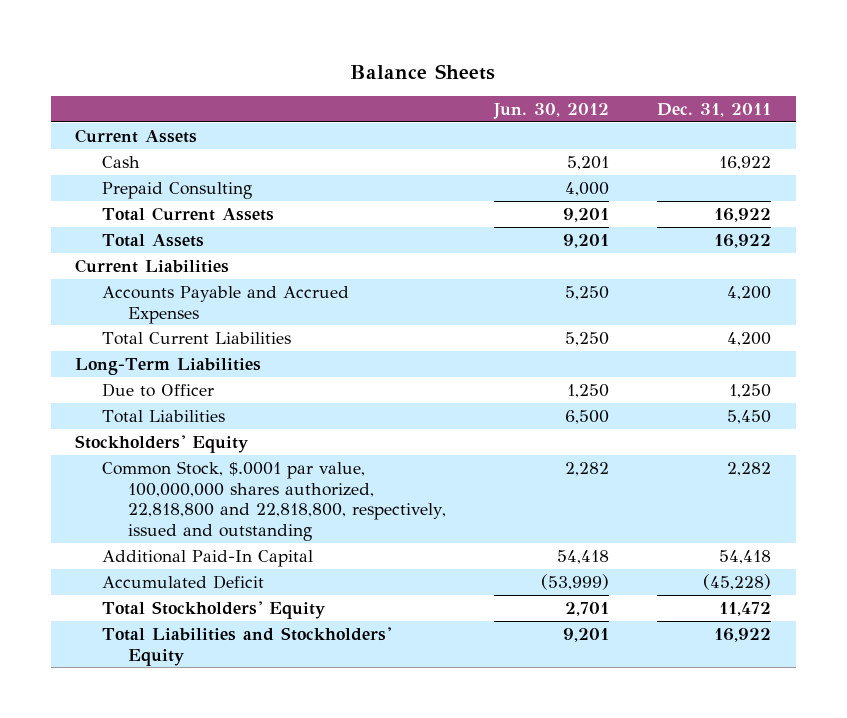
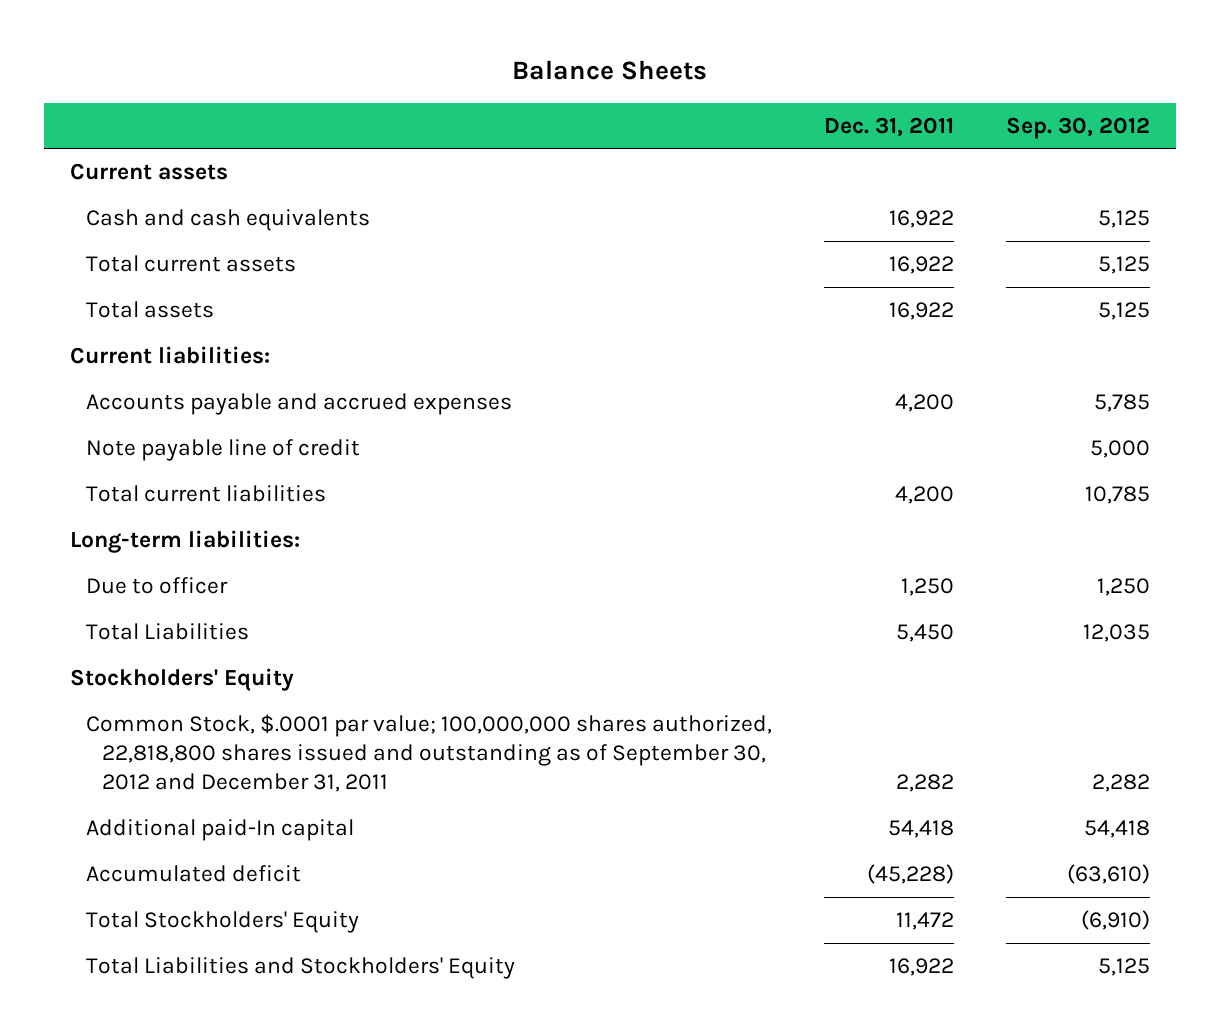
- | Jun. 30, 2012 | Dec. 31, 2011
+ | Dec. 31, 2011 | Sep. 30, 2012
- Current Assets
- Cash | 5,201 | 16,922
- Prepaid Consulting | 4,000 |
- Total Current Assets | 9,201 | 16,922
- Total Assets | 9,201 | 16,922
- Current Liabilities
- Accounts Payable and Accrued Expenses | 5,250 | 4,200
- Total Current Liabilities | 5,250 | 4,200
- Long-Term Liabilities
- Due to Officer | 1,250 | 1,250
+ Current assets
+ Cash and cash equivalents | 16,922 | 5,125
+ Total current assets | 16,922 | 5,125
+ Total assets | 16,922 | 5,125
+ Current liabilities:
+ Accounts payable and accrued expenses | 4,200 | 5,785
+ Note payable line of credit | | 5,000
+ Total current liabilities | 4,200 | 10,785
+ Long-term liabilities:
+ Due to officer | 1,250 | 1,250
- Common Stock, $.0001 par value, 100,000,000 shares authorized, 22,818,800 and 22,818,800, respectively, issued and outstanding | 2,282 | 2,282
- Additional Paid-In Capital | 54,418 | 54,418
- Accumulated Deficit | (53,999) | (45,228)
+ Common Stock, $.0001 par value; 100,000,000 shares authorized, 22,818,800 shares issued and outstanding as of September 30, 2012 and December 31, 2011 | 2,282 | 2,282
+ Additional paid-In capital | 54,418 | 54,418
+ Accumulated deficit | (45,228) | (63,610)

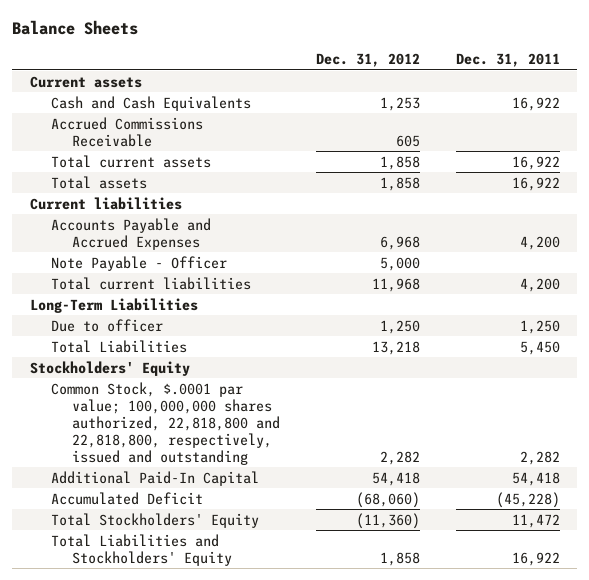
- | Dec. 31, 2011 | Sep. 30, 2012
+ | Dec. 31, 2012 | Dec. 31, 2011
- Cash and cash equivalents | 16,922 | 5,125
+ Cash and Cash Equivalents | 1,253 | 16,922
+ Accrued Commissions Receivable | 605 |
- Current liabilities:
- Accounts payable and accrued expenses | 4,200 | 5,785
- Note payable line of credit | | 5,000
+ Current liabilities
+ Accounts Payable and Accrued Expenses | 6,968 | 4,200
+ Note Payable - Officer | 5,000 |
- Long-term liabilities:
+ Long-Term Liabilities
- Common Stock, $.0001 par value; 100,000,000 shares authorized, 22,818,800 shares issued and outstanding as of September 30, 2012 and December 31, 2011 | 2,282 | 2,282
- Additional paid-In capital | 54,418 | 54,418
- Accumulated deficit | (45,228) | (63,610)
+ Common Stock, $.0001 par value; 100,000,000 shares authorized, 22,818,800 and 22,818,800, respectively, issued and outstanding | 2,282 | 2,282
+ Additional Paid-In Capital | 54,418 | 54,418
+ Accumulated Deficit | (68,060) | (45,228)

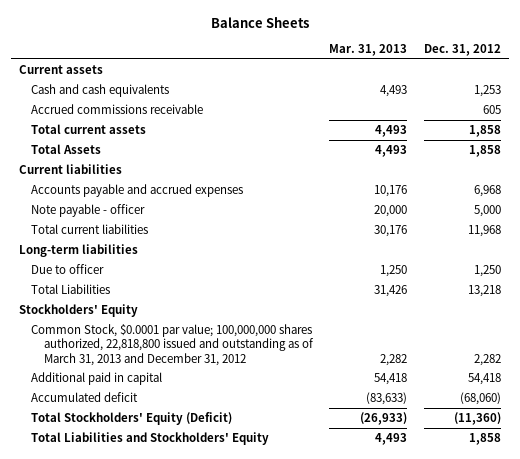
- | Dec. 31, 2012 | Dec. 31, 2011
+ | Mar. 31, 2013 | Dec. 31, 2012
- Cash and Cash Equivalents | 1,253 | 16,922
- Accrued Commissions Receivable | 605 |
+ Cash and cash equivalents | 4,493 | 1,253
+ Accrued commissions receivable | | 605
- Total assets | 1,858 | 16,922
+ Total Assets | 4,493 | 1,858
- Accounts Payable and Accrued Expenses | 6,968 | 4,200
- Note Payable - Officer | 5,000 |
+ Accounts payable and accrued expenses | 10,176 | 6,968
+ Note payable - officer | 20,000 | 5,000
- Long-Term Liabilities
+ Long-term liabilities
- Common Stock, $.0001 par value; 100,000,000 shares authorized, 22,818,800 and 22,818,800, respectively, issued and outstanding | 2,282 | 2,282
- Additional Paid-In Capital | 54,418 | 54,418
- Accumulated Deficit | (68,060) | (45,228)
- Total Stockholders' Equity | (11,360) | 11,472
+ Common Stock, $0.0001 par value; 100,000,000 shares authorized, 22,818,800 issued and outstanding as of March 31, 2013 and December 31, 2012 | 2,282 | 2,282
+ Additional paid in capital | 54,418 | 54,418
+ Accumulated deficit | (83,633) | (68,060)
+ Total Stockholders' Equity (Deficit) | (26,933) | (11,360)

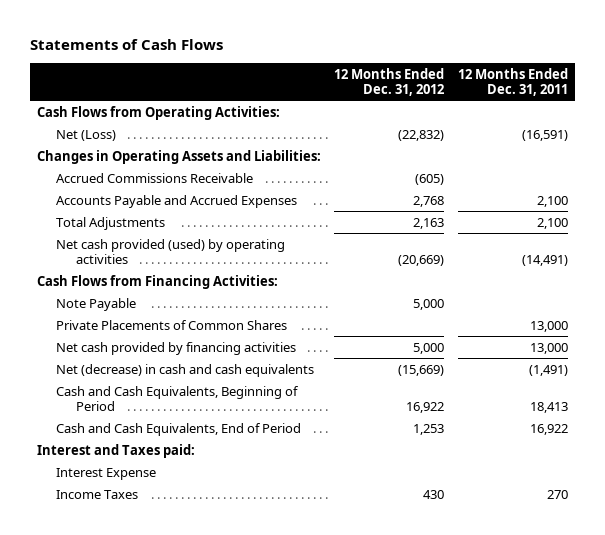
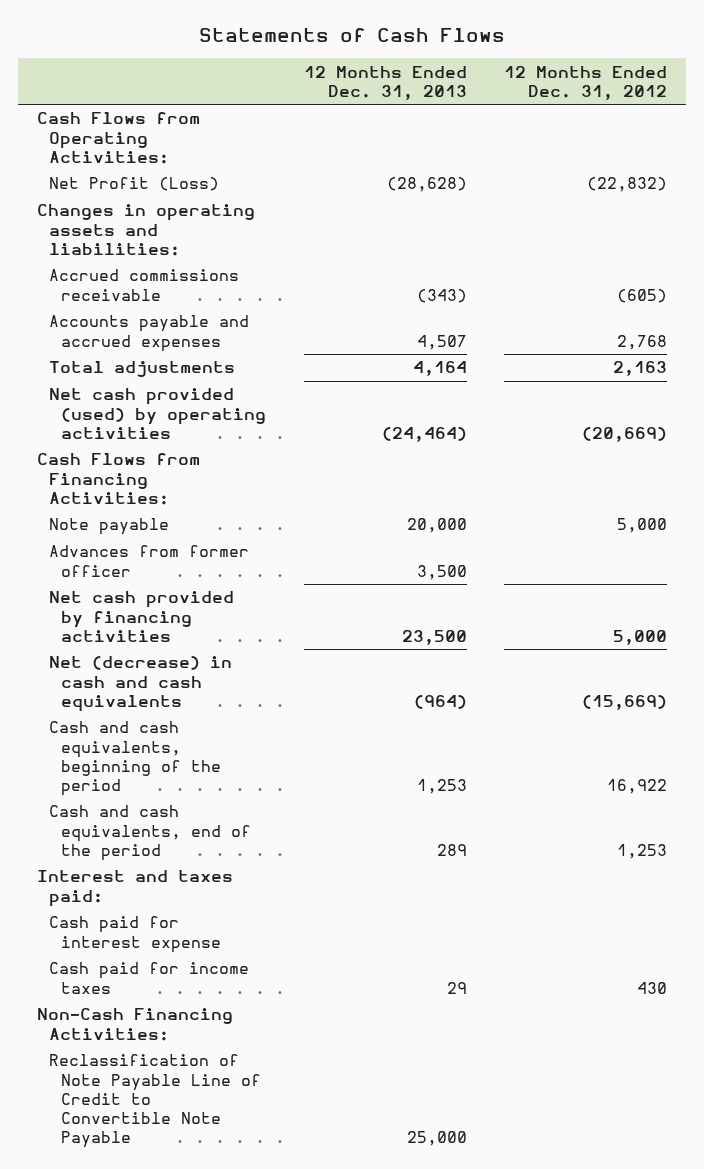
- | 12 Months Ended Dec. 31, 2012 | 12 Months Ended Dec. 31, 2011
+ | 12 Months Ended Dec. 31, 2013 | 12 Months Ended Dec. 31, 2012
- Net (Loss) | (22,832) | (16,591)
- Changes in Operating Assets and Liabilities:
- Accrued Commissions Receivable | (605) |
- Accounts Payable and Accrued Expenses | 2,768 | 2,100
- Total Adjustments | 2,163 | 2,100
+ Net Profit (Loss) | (28,628) | (22,832)
+ Changes in operating assets and liabilities:
+ Accrued commissions receivable | (343) | (605)
+ Accounts payable and accrued expenses | 4,507 | 2,768
+ Total adjustments | 4,164 | 2,163
- Note Payable | 5,000 |
- Private Placements of Common Shares | | 13,000
+ Note payable | 20,000 | 5,000
+ Advances from former officer | 3,500 |
- Cash and Cash Equivalents, Beginning of Period | 16,922 | 18,413
- Cash and Cash Equivalents, End of Period | 1,253 | 16,922
- Interest and Taxes paid:
- Interest Expense
- Income Taxes | 430 | 270
+ Cash and cash equivalents, beginning of the period | 1,253 | 16,922
+ Cash and cash equivalents, end of the period | 289 | 1,253
+ Interest and taxes paid:
+ Cash paid for interest expense
+ Cash paid for income taxes | 29 | 430
+ Non-Cash Financing Activities:
+ Reclassification of Note Payable Line of Credit to Convertible Note Payable | 25,000 |

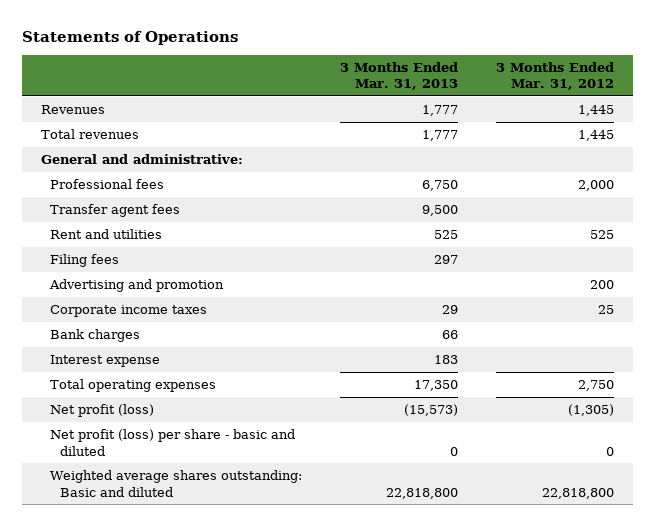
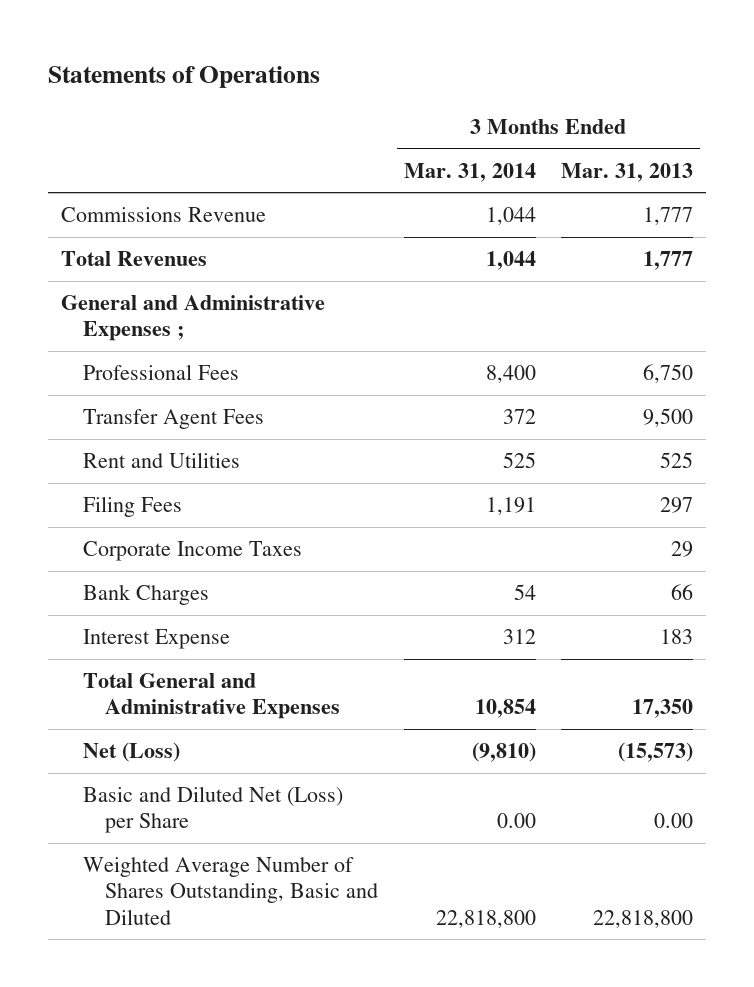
- | 3 Months Ended Mar. 31, 2013 | 3 Months Ended Mar. 31, 2012
+ | 3 Months Ended Mar. 31, 2014 | 3 Months Ended Mar. 31, 2013
- Revenues | 1,777 | 1,445
- Total revenues | 1,777 | 1,445
- General and administrative:
- Professional fees | 6,750 | 2,000
- Transfer agent fees | 9,500 |
- Rent and utilities | 525 | 525
- Filing fees | 297 |
- Advertising and promotion | | 200
- Corporate income taxes | 29 | 25
- Bank charges | 66 |
- Interest expense | 183 |
- Total operating expenses | 17,350 | 2,750
- Net profit (loss) | (15,573) | (1,305)
- Net profit (loss) per share - basic and diluted | 0 | 0
- Weighted average shares outstanding: Basic and diluted | 22,818,800 | 22,818,800
+ Commissions Revenue | 1,044 | 1,777
+ Total Revenues | 1,044 | 1,777
+ General and Administrative Expenses ;
+ Professional Fees | 8,400 | 6,750
+ Transfer Agent Fees | 372 | 9,500
+ Rent and Utilities | 525 | 525
+ Filing Fees | 1,191 | 297
+ Corporate Income Taxes | | 29
+ Bank Charges | 54 | 66
+ Interest Expense | 312 | 183
+ Total General and Administrative Expenses | 10,854 | 17,350
+ Net (Loss) | (9,810) | (15,573)
+ Basic and Diluted Net (Loss) per Share | 0.00 | 0.00
+ Weighted Average Number of Shares Outstanding, Basic and Diluted | 22,818,800 | 22,818,800

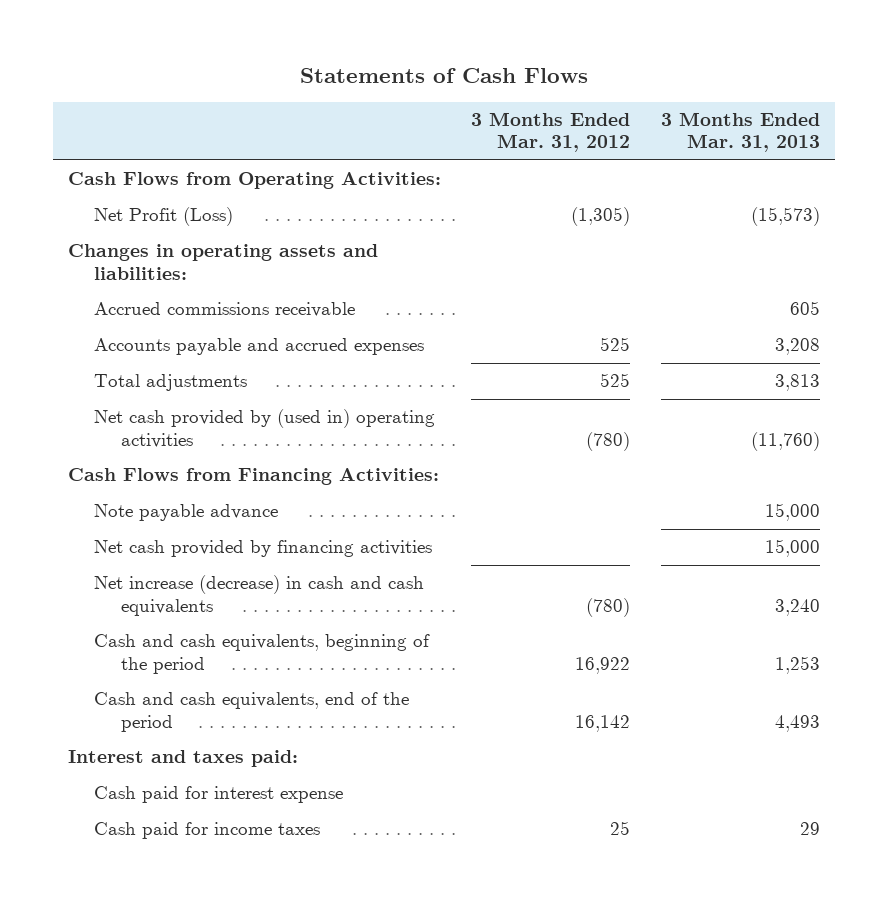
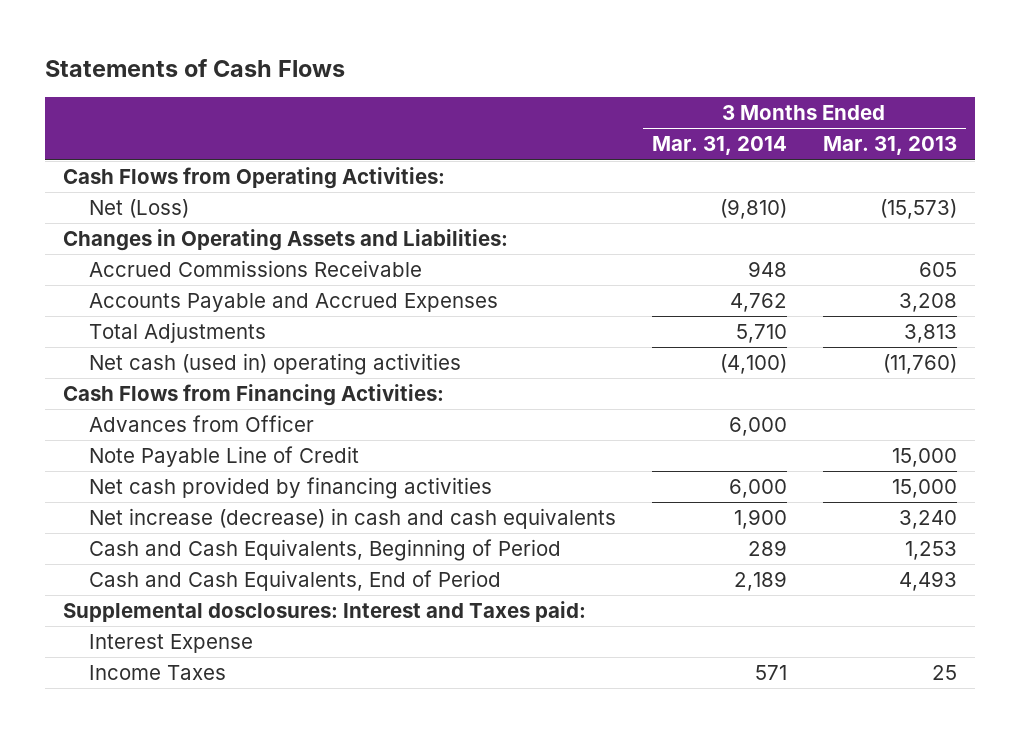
- | 3 Months Ended Mar. 31, 2012 | 3 Months Ended Mar. 31, 2013
+ | 3 Months Ended Mar. 31, 2014 | 3 Months Ended Mar. 31, 2013
- Net Profit (Loss) | (1,305) | (15,573)
- Changes in operating assets and liabilities:
- Accrued commissions receivable | | 605
- Accounts payable and accrued expenses | 525 | 3,208
- Total adjustments | 525 | 3,813
- Net cash provided by (used in) operating activities | (780) | (11,760)
+ Net (Loss) | (9,810) | (15,573)
+ Changes in Operating Assets and Liabilities:
+ Accrued Commissions Receivable | 948 | 605
+ Accounts Payable and Accrued Expenses | 4,762 | 3,208
+ Total Adjustments | 5,710 | 3,813
+ Net cash (used in) operating activities | (4,100) | (11,760)
- Note payable advance | | 15,000
+ Advances from Officer | 6,000 |
+ Note Payable Line of Credit | | 15,000
- Cash and cash equivalents, beginning of the period | 16,922 | 1,253
- Cash and cash equivalents, end of the period | 16,142 | 4,493
- Interest and taxes paid:
- Cash paid for interest expense
- Cash paid for income taxes | 25 | 29
+ Cash and Cash Equivalents, Beginning of Period | 289 | 1,253
+ Cash and Cash Equivalents, End of Period | 2,189 | 4,493
+ Supplemental dosclosures: Interest and Taxes paid:
+ Interest Expense
+ Income Taxes | 571 | 25

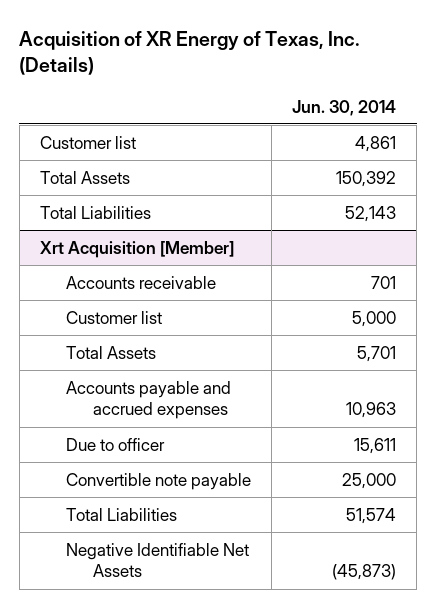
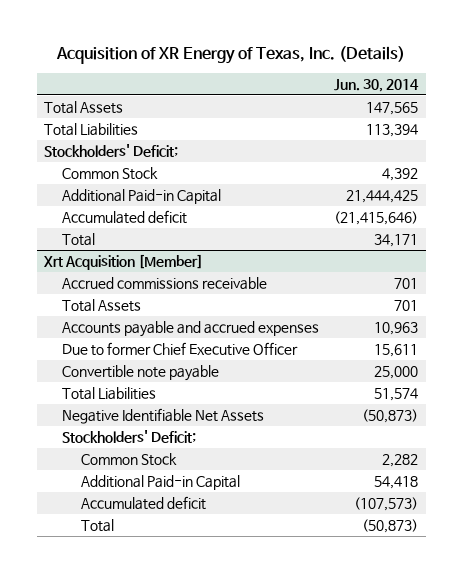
- Customer list | 4,861
- Total Assets | 150,392
- Total Liabilities | 52,143
+ Total Assets | 147,565
+ Total Liabilities | 113,394
+ Stockholders' Deficit;
+ Common Stock | 4,392
+ Additional Paid-in Capital | 21,444,425
+ Accumulated deficit | (21,415,646)
+ Total | 34,171
@ Xrt Acquisition [Member]
- Accounts receivable | 701
- Customer list | 5,000
- Total Assets | 5,701
+ Accrued commissions receivable | 701
+ Total Assets | 701
- Due to officer | 15,611
+ Due to former Chief Executive Officer | 15,611
- Negative Identifiable Net Assets | (45,873)
+ Negative Identifiable Net Assets | (50,873)
+ Stockholders' Deficit;
+ Common Stock | 2,282
+ Additional Paid-in Capital | 54,418
+ Accumulated deficit | (107,573)
+ Total | (50,873)

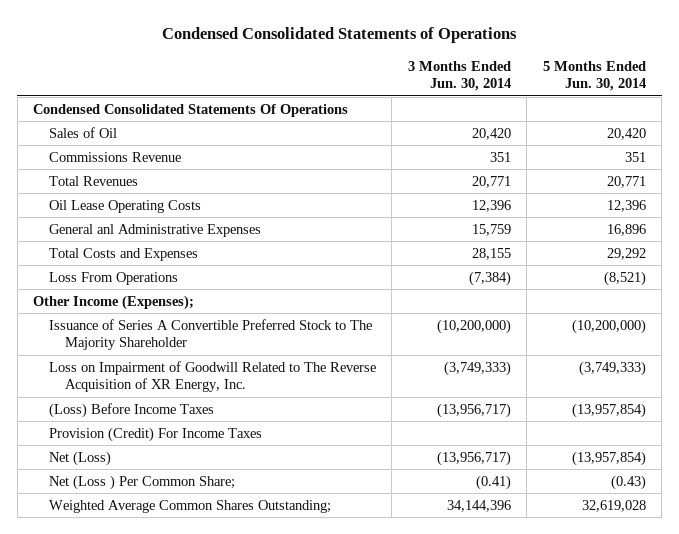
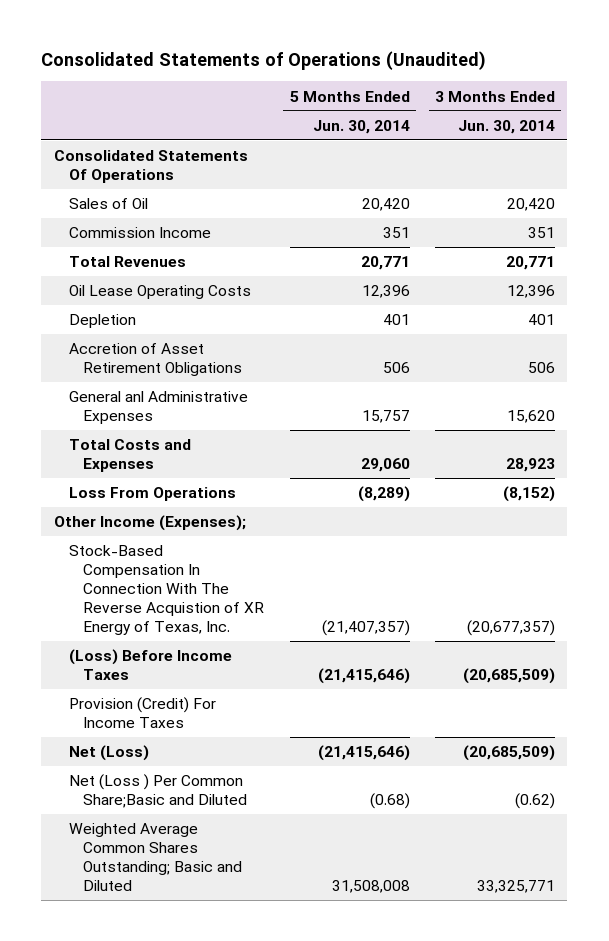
- Condensed Consolidated Statements of Operations
+ Consolidated Statements of Operations (Unaudited)
- | 3 Months Ended Jun. 30, 2014 | 5 Months Ended Jun. 30, 2014
+ | 5 Months Ended Jun. 30, 2014 | 3 Months Ended Jun. 30, 2014
- Condensed Consolidated Statements Of Operations
+ Consolidated Statements Of Operations
- Commissions Revenue | 351 | 351
+ Commission Income | 351 | 351
- General anl Administrative Expenses | 15,759 | 16,896
- Total Costs and Expenses | 28,155 | 29,292
- Loss From Operations | (7,384) | (8,521)
+ Depletion | 401 | 401
+ Accretion of Asset Retirement Obligations | 506 | 506
+ General anl Administrative Expenses | 15,757 | 15,620
+ Total Costs and Expenses | 29,060 | 28,923
+ Loss From Operations | (8,289) | (8,152)
- Issuance of Series A Convertible Preferred Stock to The Majority Shareholder | (10,200,000) | (10,200,000)
- Loss on Impairment of Goodwill Related to The Reverse Acquisition of XR Energy, Inc. | (3,749,333) | (3,749,333)
- (Loss) Before Income Taxes | (13,956,717) | (13,957,854)
+ Stock-Based Compensation In Connection With The Reverse Acquistion of XR Energy of Texas, Inc. | (21,407,357) | (20,677,357)
+ (Loss) Before Income Taxes | (21,415,646) | (20,685,509)
- Net (Loss) | (13,956,717) | (13,957,854)
- Net (Loss ) Per Common Share; | (0.41) | (0.43)
- Weighted Average Common Shares Outstanding; | 34,144,396 | 32,619,028
+ Net (Loss) | (21,415,646) | (20,685,509)
+ Net (Loss ) Per Common Share;Basic and Diluted | (0.68) | (0.62)
+ Weighted Average Common Shares Outstanding; Basic and Diluted | 31,508,008 | 33,325,771

